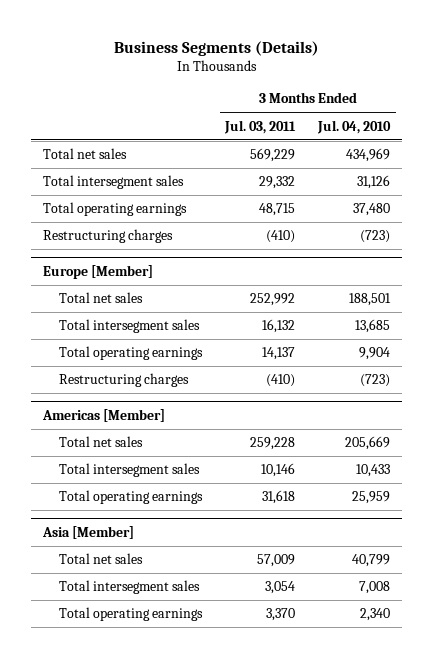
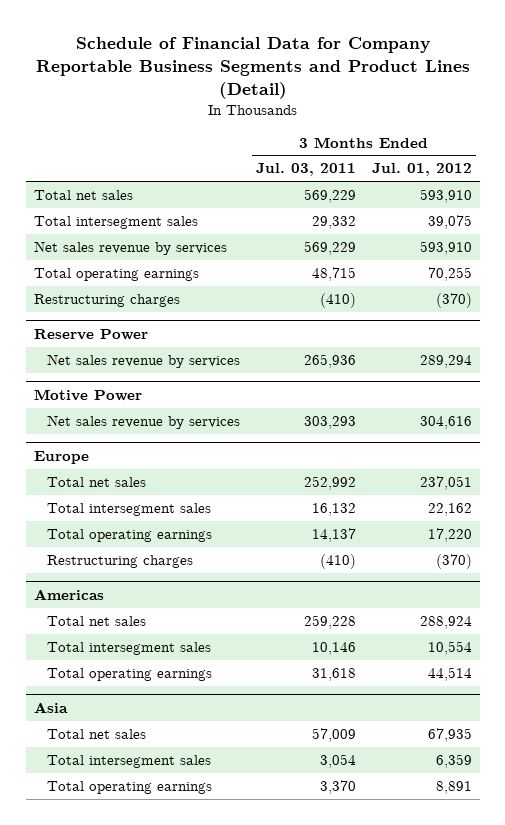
- Business Segments (Details)
+ Schedule of Financial Data for Company Reportable Business Segments and Product Lines (Detail)
- | 3 Months Ended Jul. 03, 2011 | 3 Months Ended Jul. 04, 2010
+ | 3 Months Ended Jul. 03, 2011 | 3 Months Ended Jul. 01, 2012
+ Net sales revenue by services | 569,229 | 593,910
- Europe [Member]
+ Reserve Power
+ Net sales revenue by services | 265,936 | 289,294
+ Motive Power
+ Net sales revenue by services | 303,293 | 304,616
+ Europe
- Americas [Member]
+ Americas
- Asia [Member]
+ Asia

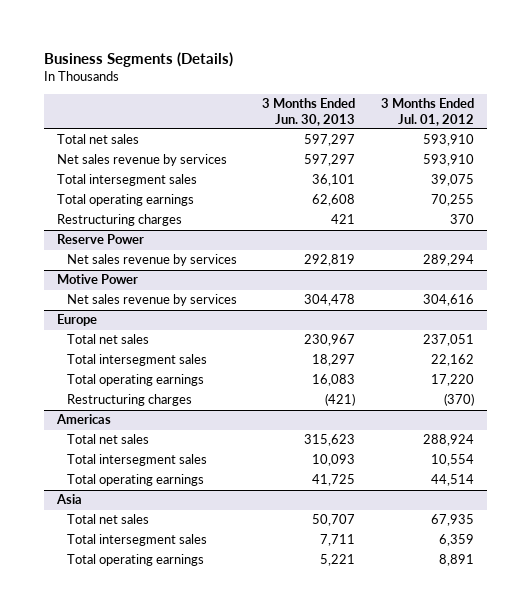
- Schedule of Financial Data for Company Reportable Business Segments and Product Lines (Detail)
+ Business Segments (Details)
- | 3 Months Ended Jul. 03, 2011 | 3 Months Ended Jul. 01, 2012
+ | 3 Months Ended Jun. 30, 2013 | 3 Months Ended Jul. 01, 2012
moved down: Total intersegment sales | 36,101 | 39,075
- Restructuring charges | (410) | (370)
+ Restructuring charges | 421 | 370

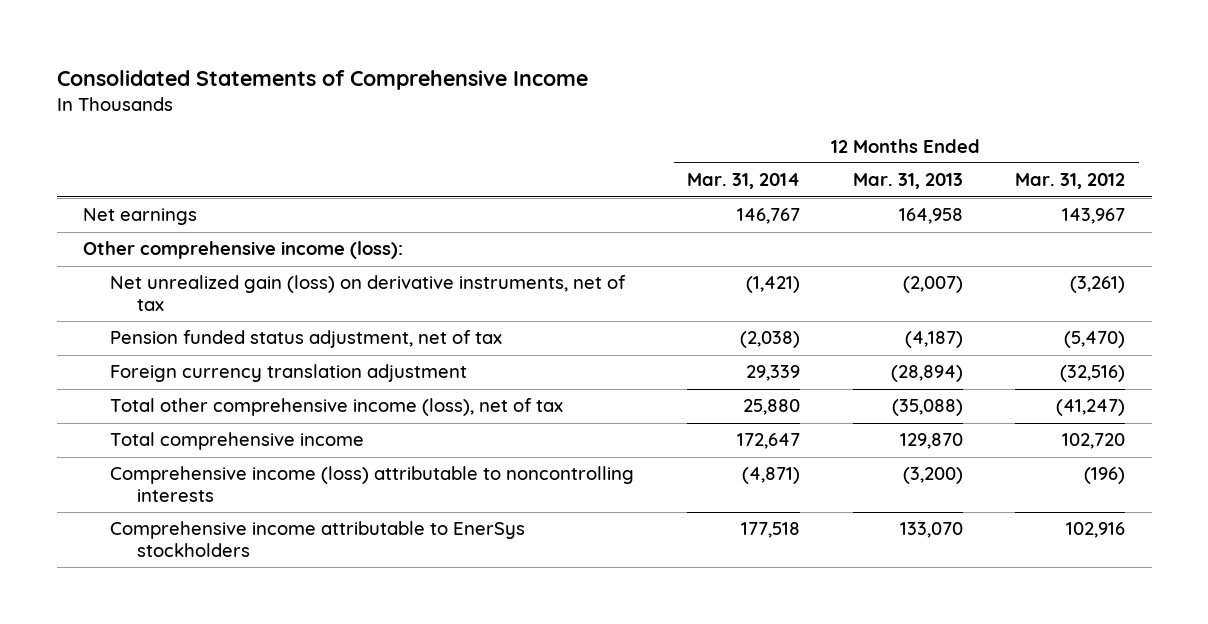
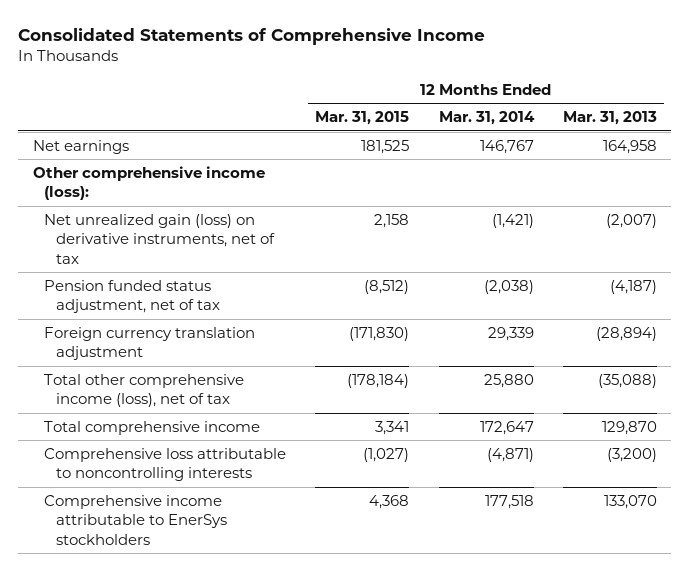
- | 12 Months Ended Mar. 31, 2014 | 12 Months Ended Mar. 31, 2013 | 12 Months Ended Mar. 31, 2012
+ | 12 Months Ended Mar. 31, 2015 | 12 Months Ended Mar. 31, 2014 | 12 Months Ended Mar. 31, 2013
- Comprehensive income (loss) attributable to noncontrolling interests | (4,871) | (3,200) | (196)
+ Comprehensive loss attributable to noncontrolling interests | (1,027) | (4,871) | (3,200)

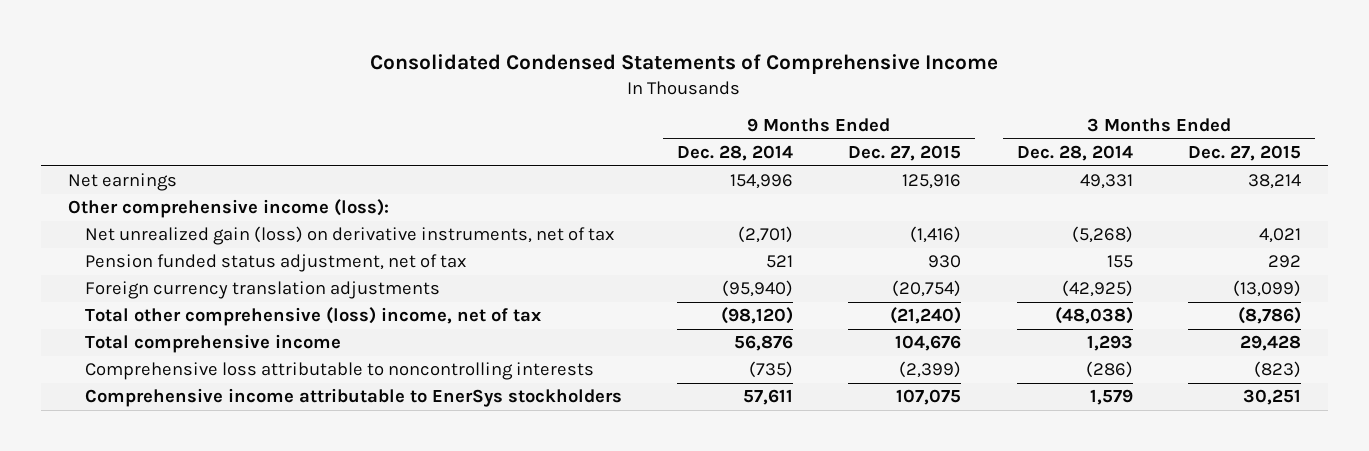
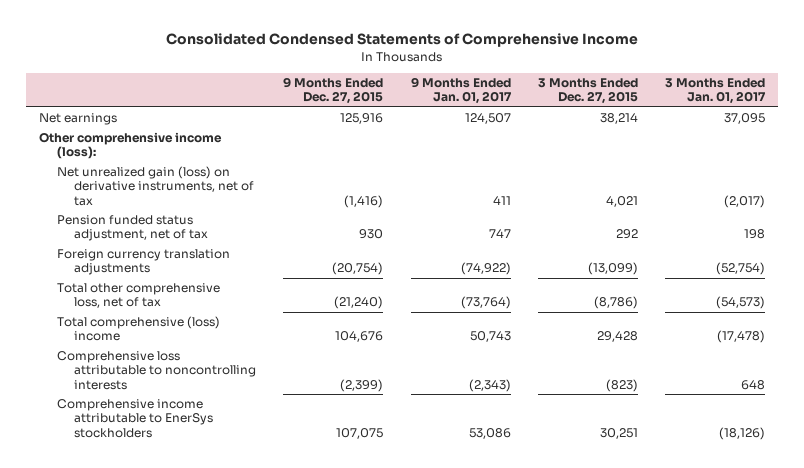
- | 9 Months Ended Dec. 28, 2014 | 9 Months Ended Dec. 27, 2015 | 3 Months Ended Dec. 28, 2014 | 3 Months Ended Dec. 27, 2015
+ | 9 Months Ended Dec. 27, 2015 | 9 Months Ended Jan. 01, 2017 | 3 Months Ended Dec. 27, 2015 | 3 Months Ended Jan. 01, 2017
- Total other comprehensive (loss) income, net of tax | (98,120) | (21,240) | (48,038) | (8,786)
- Total comprehensive income | 56,876 | 104,676 | 1,293 | 29,428
+ Total other comprehensive loss, net of tax | (21,240) | (73,764) | (8,786) | (54,573)
+ Total comprehensive (loss) income | 104,676 | 50,743 | 29,428 | (17,478)

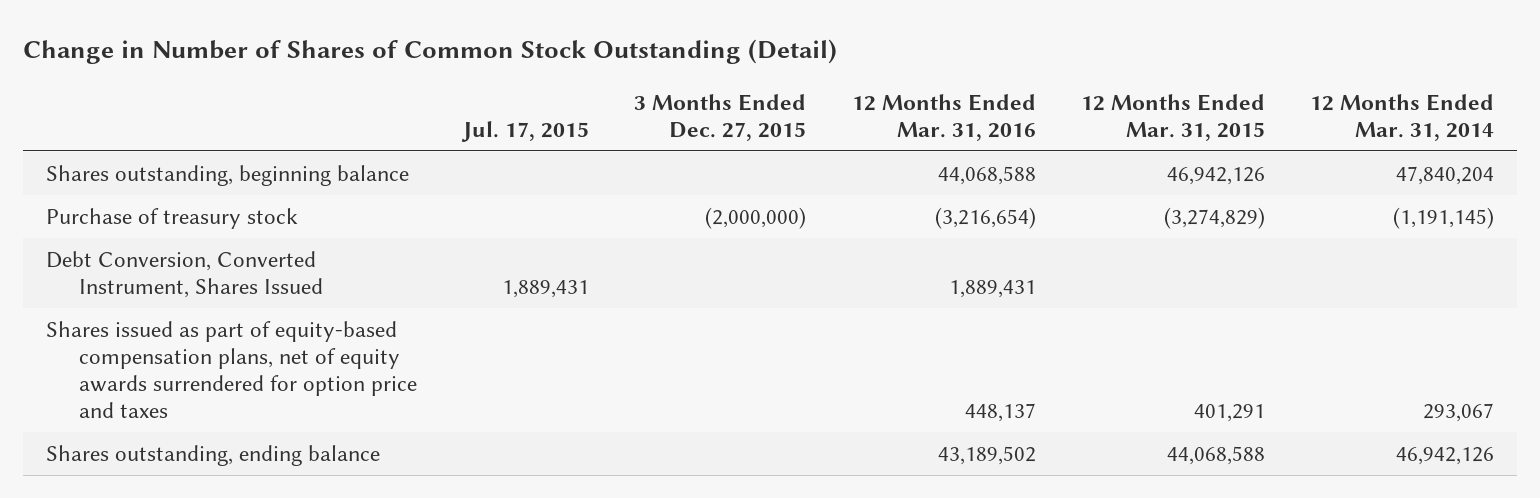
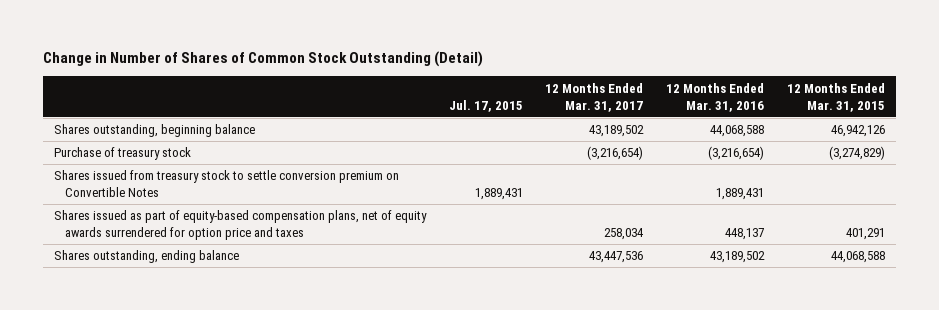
- | Jul. 17, 2015 | 3 Months Ended Dec. 27, 2015 | 12 Months Ended Mar. 31, 2016 | 12 Months Ended Mar. 31, 2015 | 12 Months Ended Mar. 31, 2014
+ | Jul. 17, 2015 | 12 Months Ended Mar. 31, 2017 | 12 Months Ended Mar. 31, 2016 | 12 Months Ended Mar. 31, 2015
- Debt Conversion, Converted Instrument, Shares Issued | 1,889,431 | | 1,889,431 | |
+ Shares issued from treasury stock to settle conversion premium on Convertible Notes | 1,889,431 | | 1,889,431 |

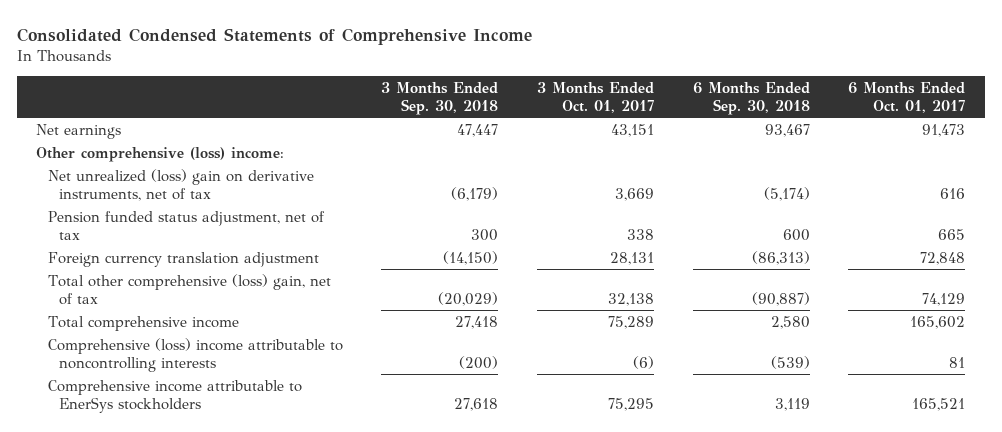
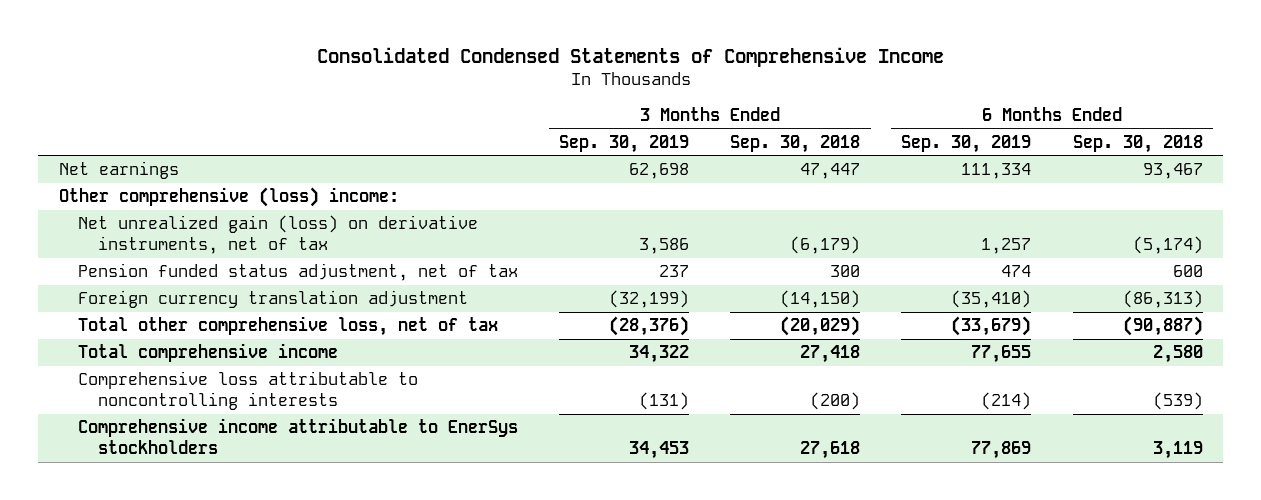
- | 3 Months Ended Sep. 30, 2018 | 3 Months Ended Oct. 01, 2017 | 6 Months Ended Sep. 30, 2018 | 6 Months Ended Oct. 01, 2017
+ | 3 Months Ended Sep. 30, 2019 | 3 Months Ended Sep. 30, 2018 | 6 Months Ended Sep. 30, 2019 | 6 Months Ended Sep. 30, 2018
- Net unrealized (loss) gain on derivative instruments, net of tax | (6,179) | 3,669 | (5,174) | 616
+ Net unrealized gain (loss) on derivative instruments, net of tax | 3,586 | (6,179) | 1,257 | (5,174)
- Total other comprehensive (loss) gain, net of tax | (20,029) | 32,138 | (90,887) | 74,129
+ Total other comprehensive loss, net of tax | (28,376) | (20,029) | (33,679) | (90,887)
- Comprehensive (loss) income attributable to noncontrolling interests | (200) | (6) | (539) | 81
+ Comprehensive loss attributable to noncontrolling interests | (131) | (200) | (214) | (539)

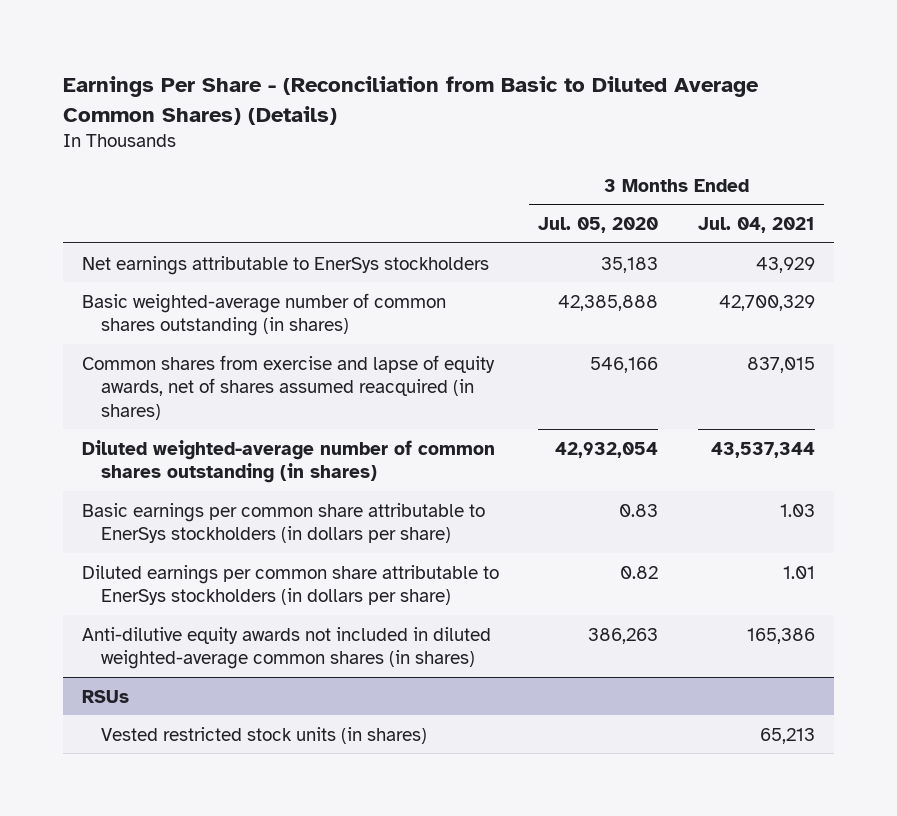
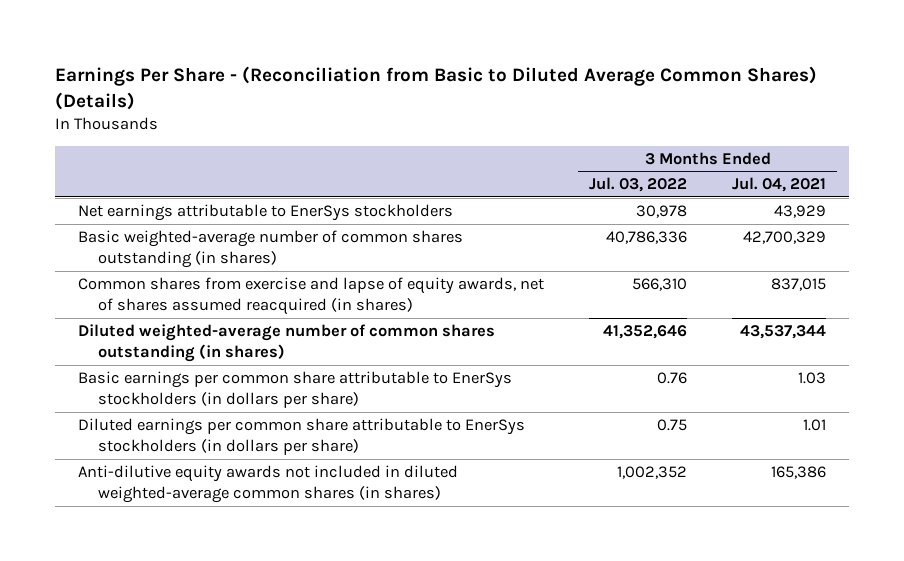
- | 3 Months Ended Jul. 05, 2020 | 3 Months Ended Jul. 04, 2021
+ | 3 Months Ended Jul. 03, 2022 | 3 Months Ended Jul. 04, 2021
- RSUs
- Vested restricted stock units (in shares) | | 65,213

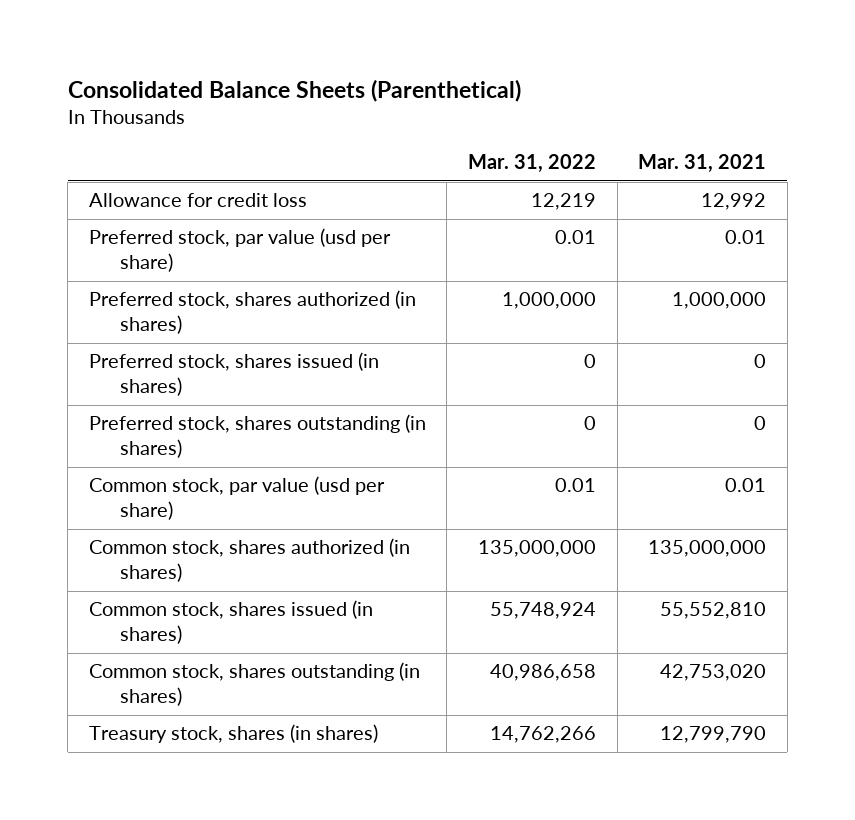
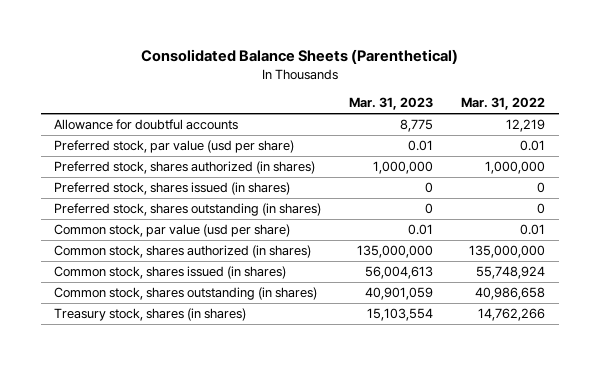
- | Mar. 31, 2022 | Mar. 31, 2021
+ | Mar. 31, 2023 | Mar. 31, 2022
- Allowance for credit loss | 12,219 | 12,992
+ Allowance for doubtful accounts | 8,775 | 12,219

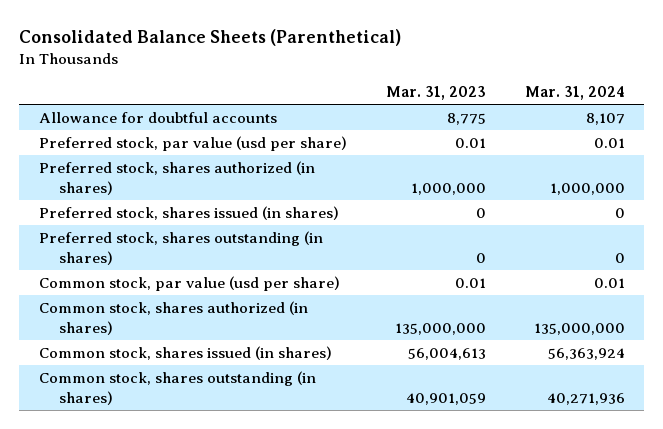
- | Mar. 31, 2023 | Mar. 31, 2022
+ | Mar. 31, 2023 | Mar. 31, 2024
- Treasury stock, shares (in shares) | 15,103,554 | 14,762,266

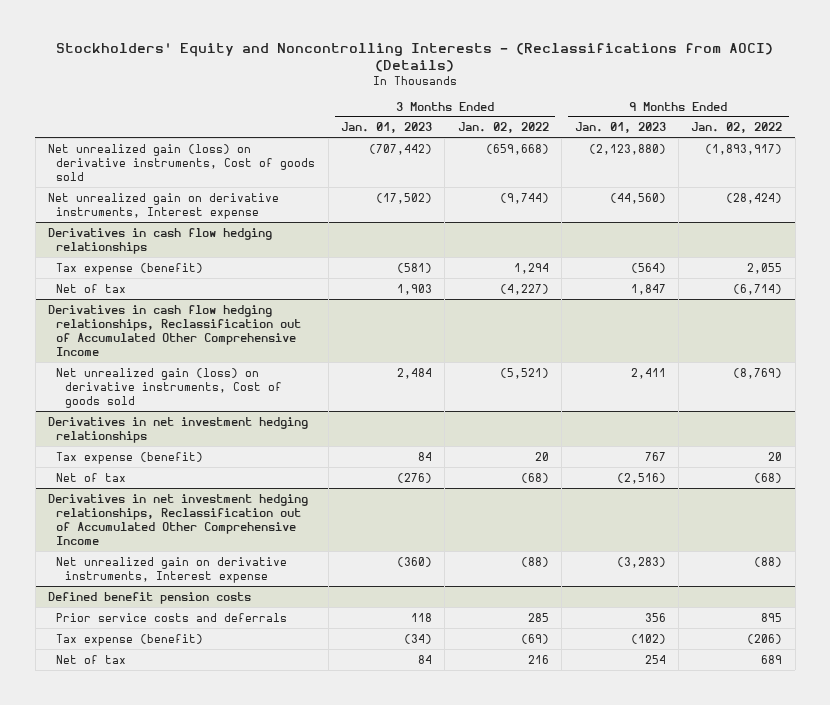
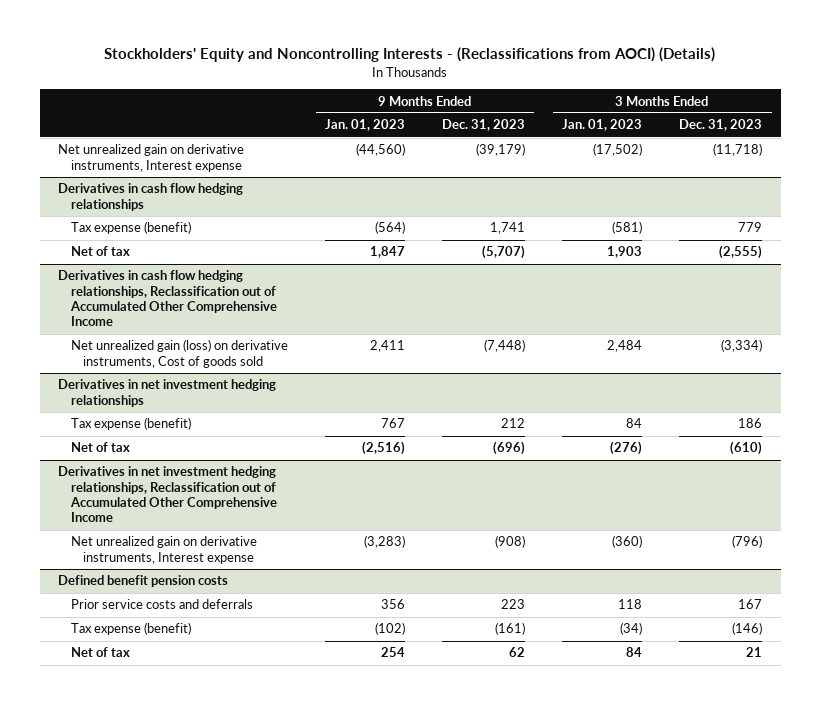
- | 3 Months Ended Jan. 01, 2023 | 3 Months Ended Jan. 02, 2022 | 9 Months Ended Jan. 01, 2023 | 9 Months Ended Jan. 02, 2022
+ | 9 Months Ended Jan. 01, 2023 | 9 Months Ended Dec. 31, 2023 | 3 Months Ended Jan. 01, 2023 | 3 Months Ended Dec. 31, 2023
- Net unrealized gain (loss) on derivative instruments, Cost of goods sold | (707,442) | (659,668) | (2,123,880) | (1,893,917)

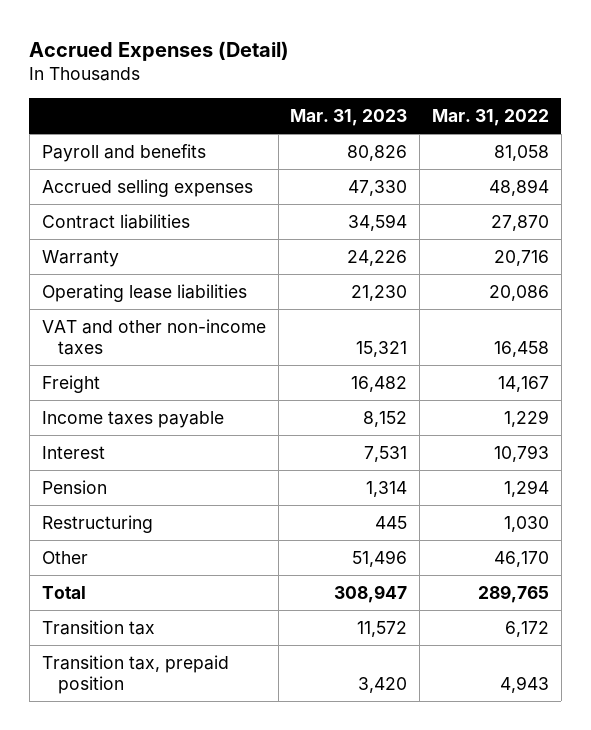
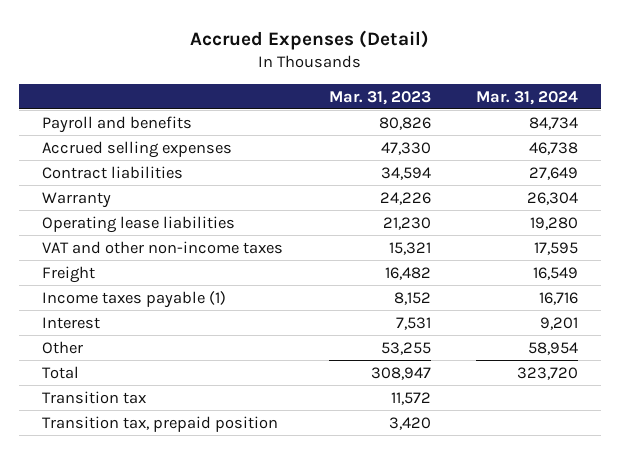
- | Mar. 31, 2023 | Mar. 31, 2022
+ | Mar. 31, 2023 | Mar. 31, 2024
- Income taxes payable | 8,152 | 1,229
+ Income taxes payable (1) | 8,152 | 16,716
- Pension | 1,314 | 1,294
- Restructuring | 445 | 1,030
- Other | 51,496 | 46,170
+ Other | 53,255 | 58,954

